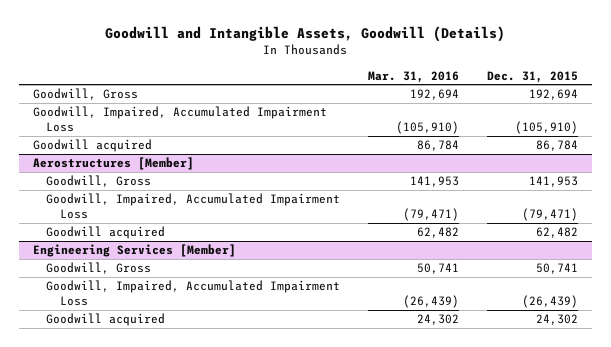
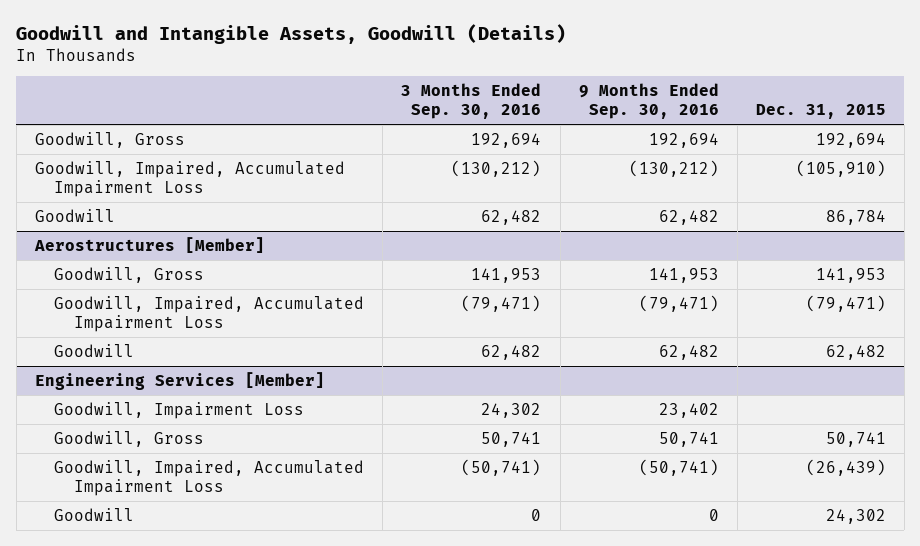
- | Mar. 31, 2016 | Dec. 31, 2015
+ | 3 Months Ended Sep. 30, 2016 | 9 Months Ended Sep. 30, 2016 | Dec. 31, 2015
- Goodwill acquired | 86,784 | 86,784
+ Goodwill | 62,482 | 62,482 | 86,784
@ Aerostructures [Member]
- Goodwill acquired | 62,482 | 62,482
+ Goodwill | 62,482 | 62,482 | 62,482
@ Engineering Services [Member]
+ Goodwill, Impairment Loss | 24,302 | 23,402 |
- Goodwill acquired | 24,302 | 24,302
+ Goodwill | 0 | 0 | 24,302

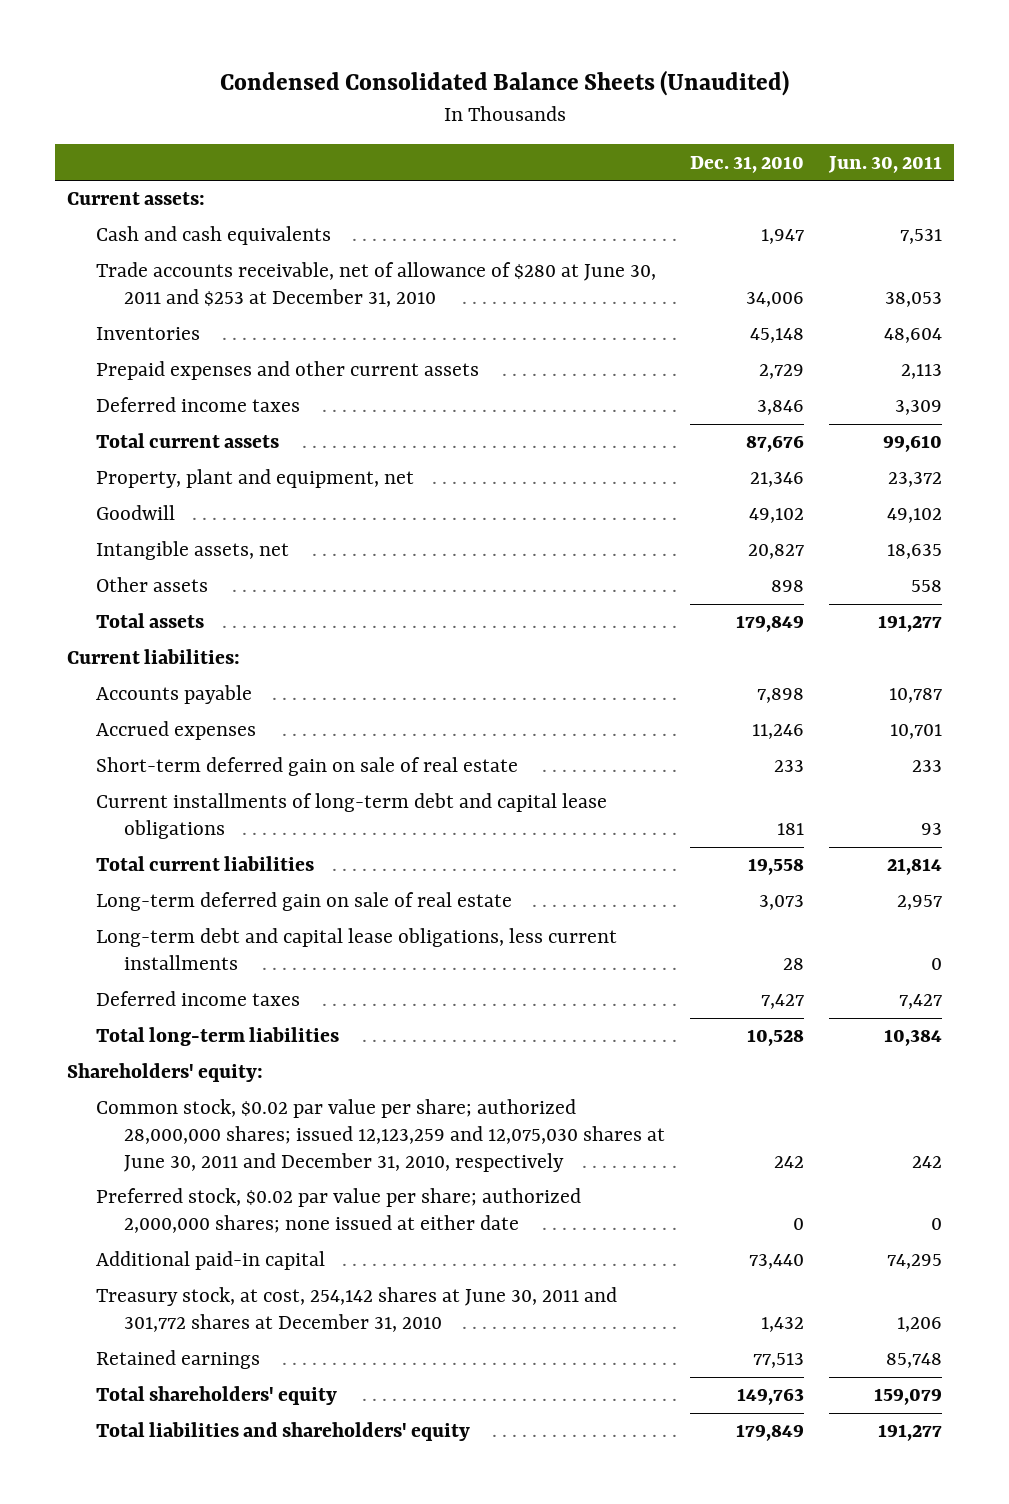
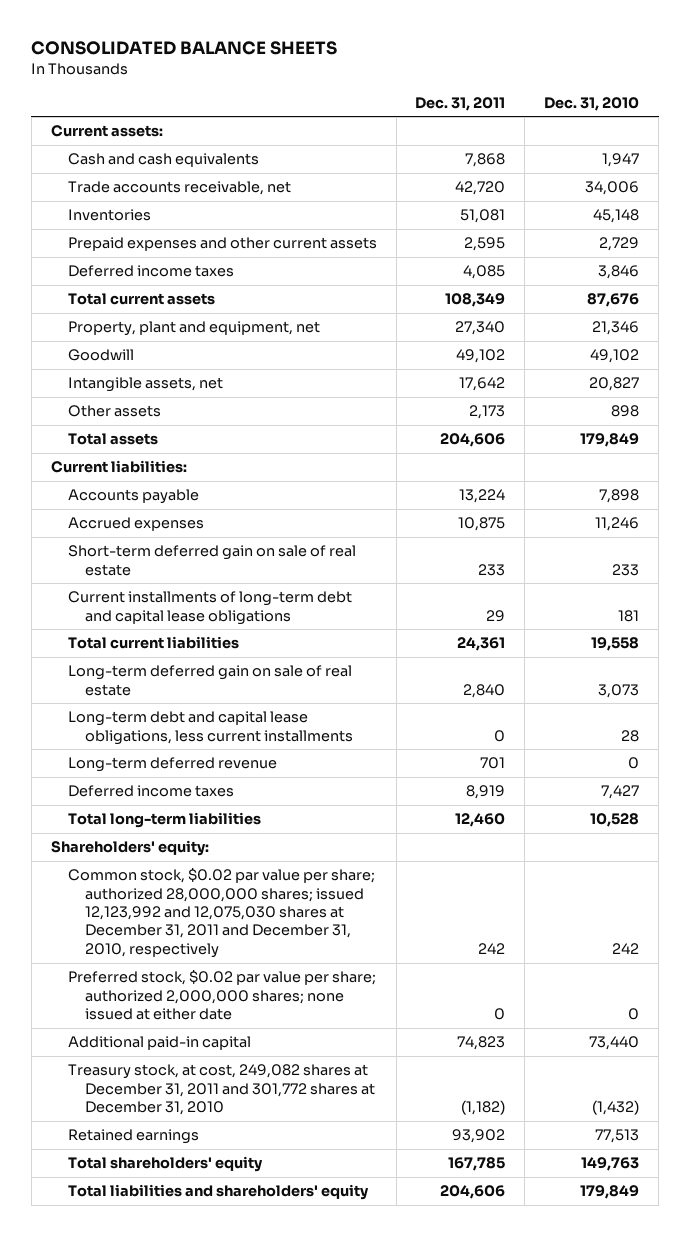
- Condensed Consolidated Balance Sheets (Unaudited)
+ CONSOLIDATED BALANCE SHEETS
- | Dec. 31, 2010 | Jun. 30, 2011
+ | Dec. 31, 2011 | Dec. 31, 2010
- Trade accounts receivable, net of allowance of $280 at June 30, 2011 and $253 at December 31, 2010 | 34,006 | 38,053
+ Trade accounts receivable, net | 42,720 | 34,006
+ Long-term deferred revenue | 701 | 0
- Common stock, $0.02 par value per share; authorized 28,000,000 shares; issued 12,123,259 and 12,075,030 shares at June 30, 2011 and December 31, 2010, respectively | 242 | 242
+ Common stock, $0.02 par value per share; authorized 28,000,000 shares; issued 12,123,992 and 12,075,030 shares at December 31, 2011 and December 31, 2010, respectively | 242 | 242
- Treasury stock, at cost, 254,142 shares at June 30, 2011 and 301,772 shares at December 31, 2010 | 1,432 | 1,206
+ Treasury stock, at cost, 249,082 shares at December 31, 2011 and 301,772 shares at December 31, 2010 | (1,182) | (1,432)

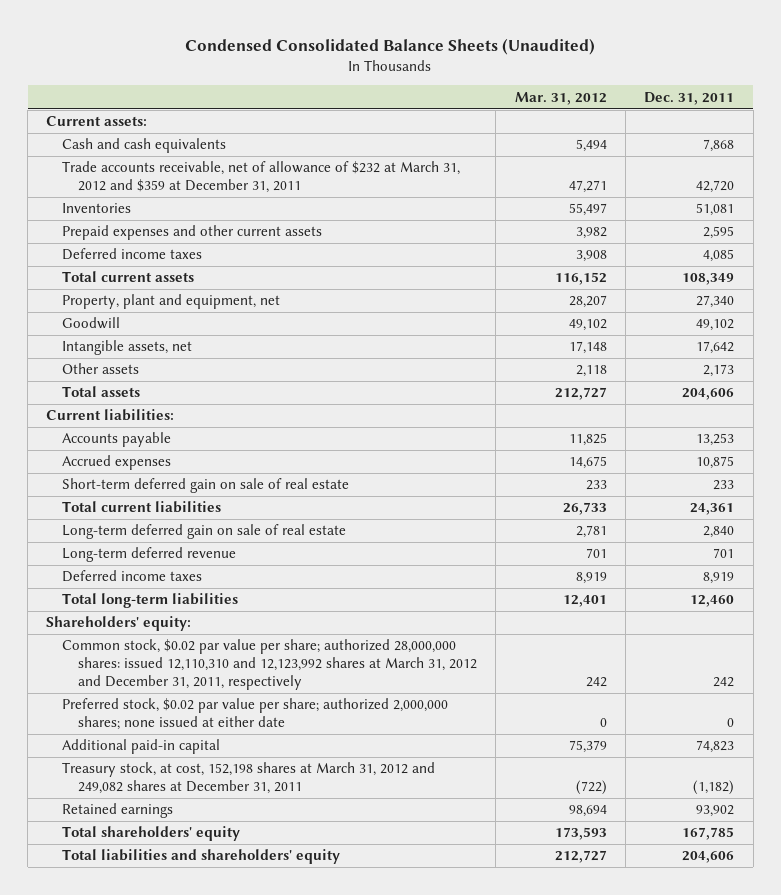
- CONSOLIDATED BALANCE SHEETS
+ Condensed Consolidated Balance Sheets (Unaudited)
- | Dec. 31, 2011 | Dec. 31, 2010
+ | Mar. 31, 2012 | Dec. 31, 2011
- Trade accounts receivable, net | 42,720 | 34,006
+ Trade accounts receivable, net of allowance of $232 at March 31, 2012 and $359 at December 31, 2011 | 47,271 | 42,720
- Accounts payable | 13,224 | 7,898
+ Accounts payable | 11,825 | 13,253
- Current installments of long-term debt and capital lease obligations | 29 | 181
- Long-term debt and capital lease obligations, less current installments | 0 | 28
- Common stock, $0.02 par value per share; authorized 28,000,000 shares; issued 12,123,992 and 12,075,030 shares at December 31, 2011 and December 31, 2010, respectively | 242 | 242
+ Common stock, $0.02 par value per share; authorized 28,000,000 shares: issued 12,110,310 and 12,123,992 shares at March 31, 2012 and December 31, 2011, respectively | 242 | 242
- Treasury stock, at cost, 249,082 shares at December 31, 2011 and 301,772 shares at December 31, 2010 | (1,182) | (1,432)
+ Treasury stock, at cost, 152,198 shares at March 31, 2012 and 249,082 shares at December 31, 2011 | (722) | (1,182)

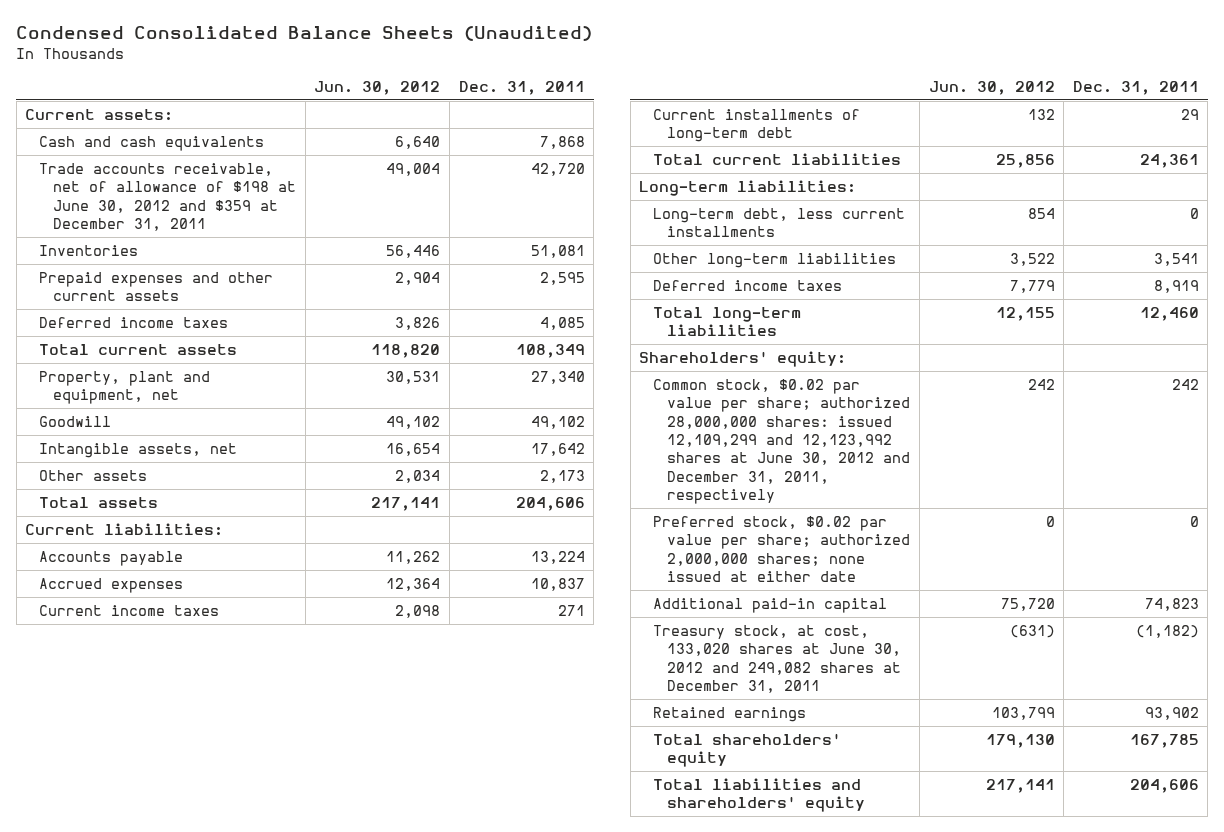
- | Mar. 31, 2012 | Dec. 31, 2011
+ | Jun. 30, 2012 | Dec. 31, 2011
- Trade accounts receivable, net of allowance of $232 at March 31, 2012 and $359 at December 31, 2011 | 47,271 | 42,720
+ Trade accounts receivable, net of allowance of $198 at June 30, 2012 and $359 at December 31, 2011 | 49,004 | 42,720
- Accounts payable | 11,825 | 13,253
- Accrued expenses | 14,675 | 10,875
- Short-term deferred gain on sale of real estate | 233 | 233
+ Accounts payable | 11,262 | 13,224
+ Accrued expenses | 12,364 | 10,837
+ Current income taxes | 2,098 | 271
+ Current installments of long-term debt | 132 | 29
- Long-term deferred gain on sale of real estate | 2,781 | 2,840
- Long-term deferred revenue | 701 | 701
+ Long-term liabilities:
+ Long-term debt, less current installments | 854 | 0
+ Other long-term liabilities | 3,522 | 3,541
- Common stock, $0.02 par value per share; authorized 28,000,000 shares: issued 12,110,310 and 12,123,992 shares at March 31, 2012 and December 31, 2011, respectively | 242 | 242
+ Common stock, $0.02 par value per share; authorized 28,000,000 shares: issued 12,109,299 and 12,123,992 shares at June 30, 2012 and December 31, 2011, respectively | 242 | 242
- Treasury stock, at cost, 152,198 shares at March 31, 2012 and 249,082 shares at December 31, 2011 | (722) | (1,182)
+ Treasury stock, at cost, 133,020 shares at June 30, 2012 and 249,082 shares at December 31, 2011 | (631) | (1,182)

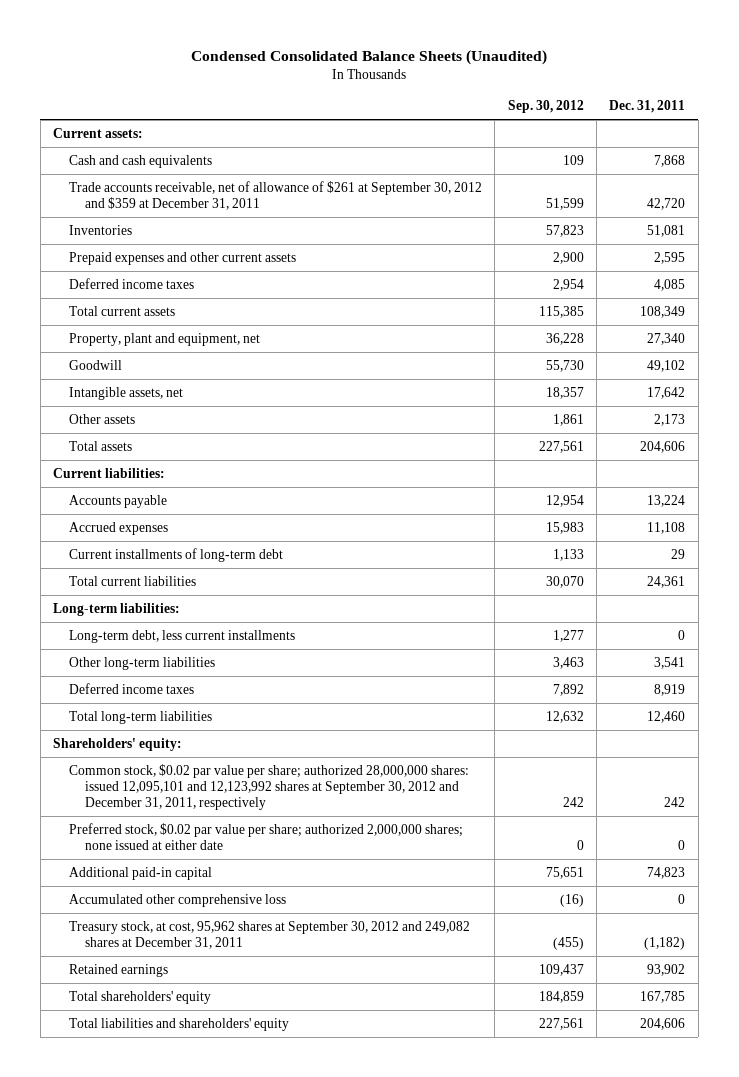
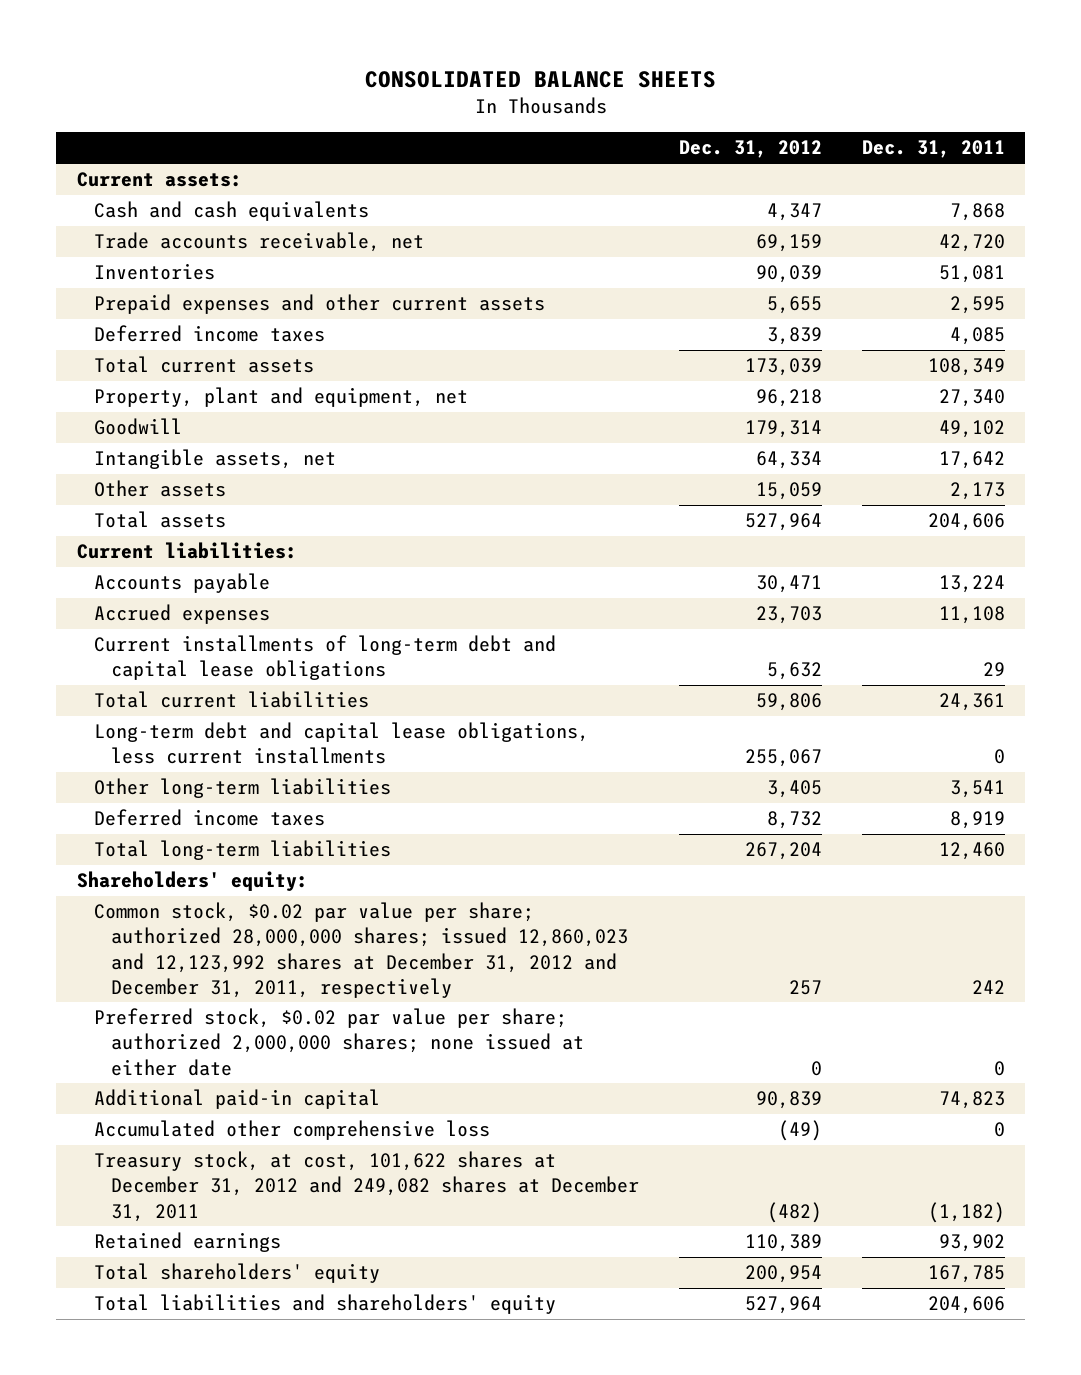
- Condensed Consolidated Balance Sheets (Unaudited)
+ CONSOLIDATED BALANCE SHEETS
- | Sep. 30, 2012 | Dec. 31, 2011
+ | Dec. 31, 2012 | Dec. 31, 2011
- Trade accounts receivable, net of allowance of $261 at September 30, 2012 and $359 at December 31, 2011 | 51,599 | 42,720
+ Trade accounts receivable, net | 69,159 | 42,720
- Current installments of long-term debt | 1,133 | 29
+ Current installments of long-term debt and capital lease obligations | 5,632 | 29
- Long-term liabilities:
- Long-term debt, less current installments | 1,277 | 0
+ Long-term debt and capital lease obligations, less current installments | 255,067 | 0
- Common stock, $0.02 par value per share; authorized 28,000,000 shares: issued 12,095,101 and 12,123,992 shares at September 30, 2012 and December 31, 2011, respectively | 242 | 242
+ Common stock, $0.02 par value per share; authorized 28,000,000 shares; issued 12,860,023 and 12,123,992 shares at December 31, 2012 and December 31, 2011, respectively | 257 | 242
- Treasury stock, at cost, 95,962 shares at September 30, 2012 and 249,082 shares at December 31, 2011 | (455) | (1,182)
+ Treasury stock, at cost, 101,622 shares at December 31, 2012 and 249,082 shares at December 31, 2011 | (482) | (1,182)

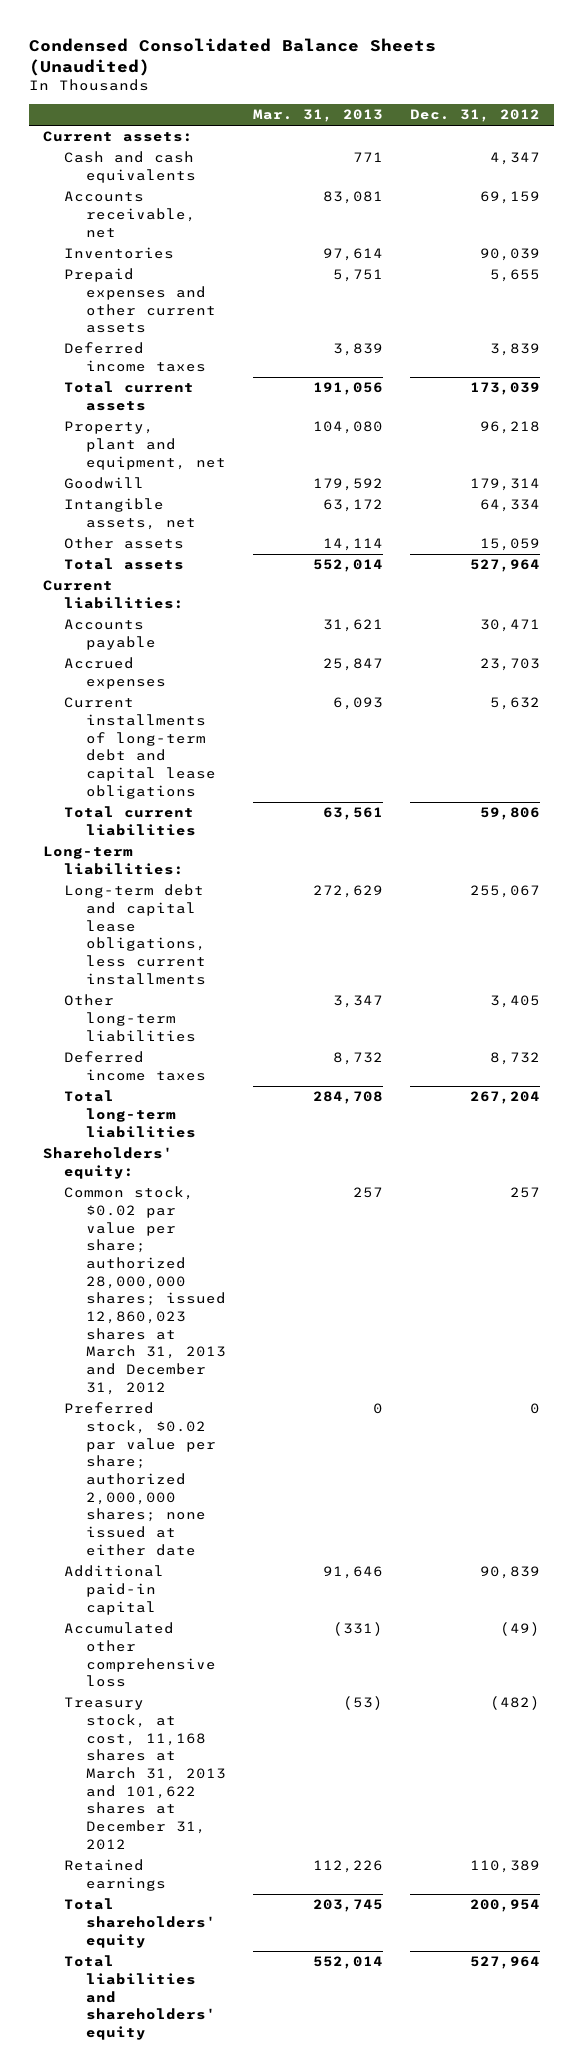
- CONSOLIDATED BALANCE SHEETS
+ Condensed Consolidated Balance Sheets (Unaudited)
- | Dec. 31, 2012 | Dec. 31, 2011
+ | Mar. 31, 2013 | Dec. 31, 2012
- Trade accounts receivable, net | 69,159 | 42,720
+ Accounts receivable, net | 83,081 | 69,159
+ Long-term liabilities:
- Common stock, $0.02 par value per share; authorized 28,000,000 shares; issued 12,860,023 and 12,123,992 shares at December 31, 2012 and December 31, 2011, respectively | 257 | 242
+ Common stock, $0.02 par value per share; authorized 28,000,000 shares; issued 12,860,023 shares at March 31, 2013 and December 31, 2012 | 257 | 257
- Treasury stock, at cost, 101,622 shares at December 31, 2012 and 249,082 shares at December 31, 2011 | (482) | (1,182)
+ Treasury stock, at cost, 11,168 shares at March 31, 2013 and 101,622 shares at December 31, 2012 | (53) | (482)

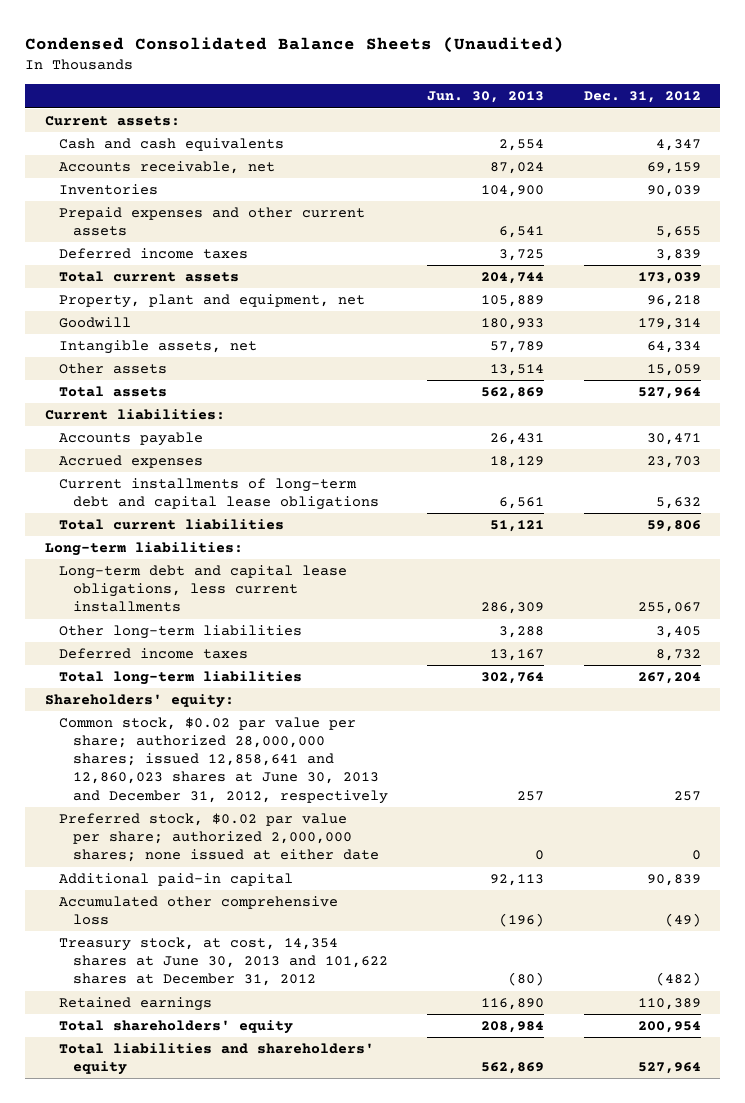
- | Mar. 31, 2013 | Dec. 31, 2012
+ | Jun. 30, 2013 | Dec. 31, 2012
- Common stock, $0.02 par value per share; authorized 28,000,000 shares; issued 12,860,023 shares at March 31, 2013 and December 31, 2012 | 257 | 257
+ Common stock, $0.02 par value per share; authorized 28,000,000 shares; issued 12,858,641 and 12,860,023 shares at June 30, 2013 and December 31, 2012, respectively | 257 | 257
- Treasury stock, at cost, 11,168 shares at March 31, 2013 and 101,622 shares at December 31, 2012 | (53) | (482)
+ Treasury stock, at cost, 14,354 shares at June 30, 2013 and 101,622 shares at December 31, 2012 | (80) | (482)

